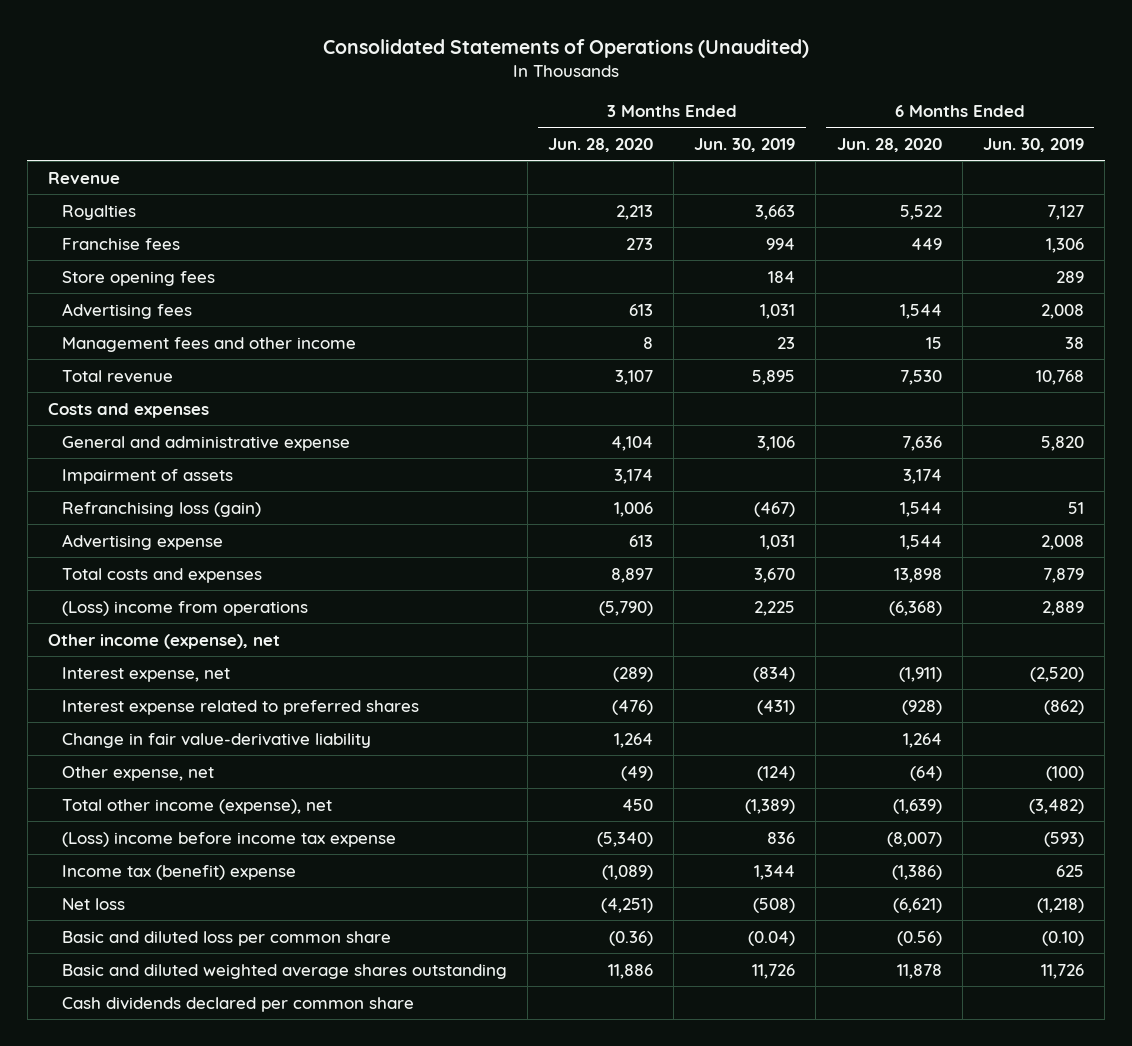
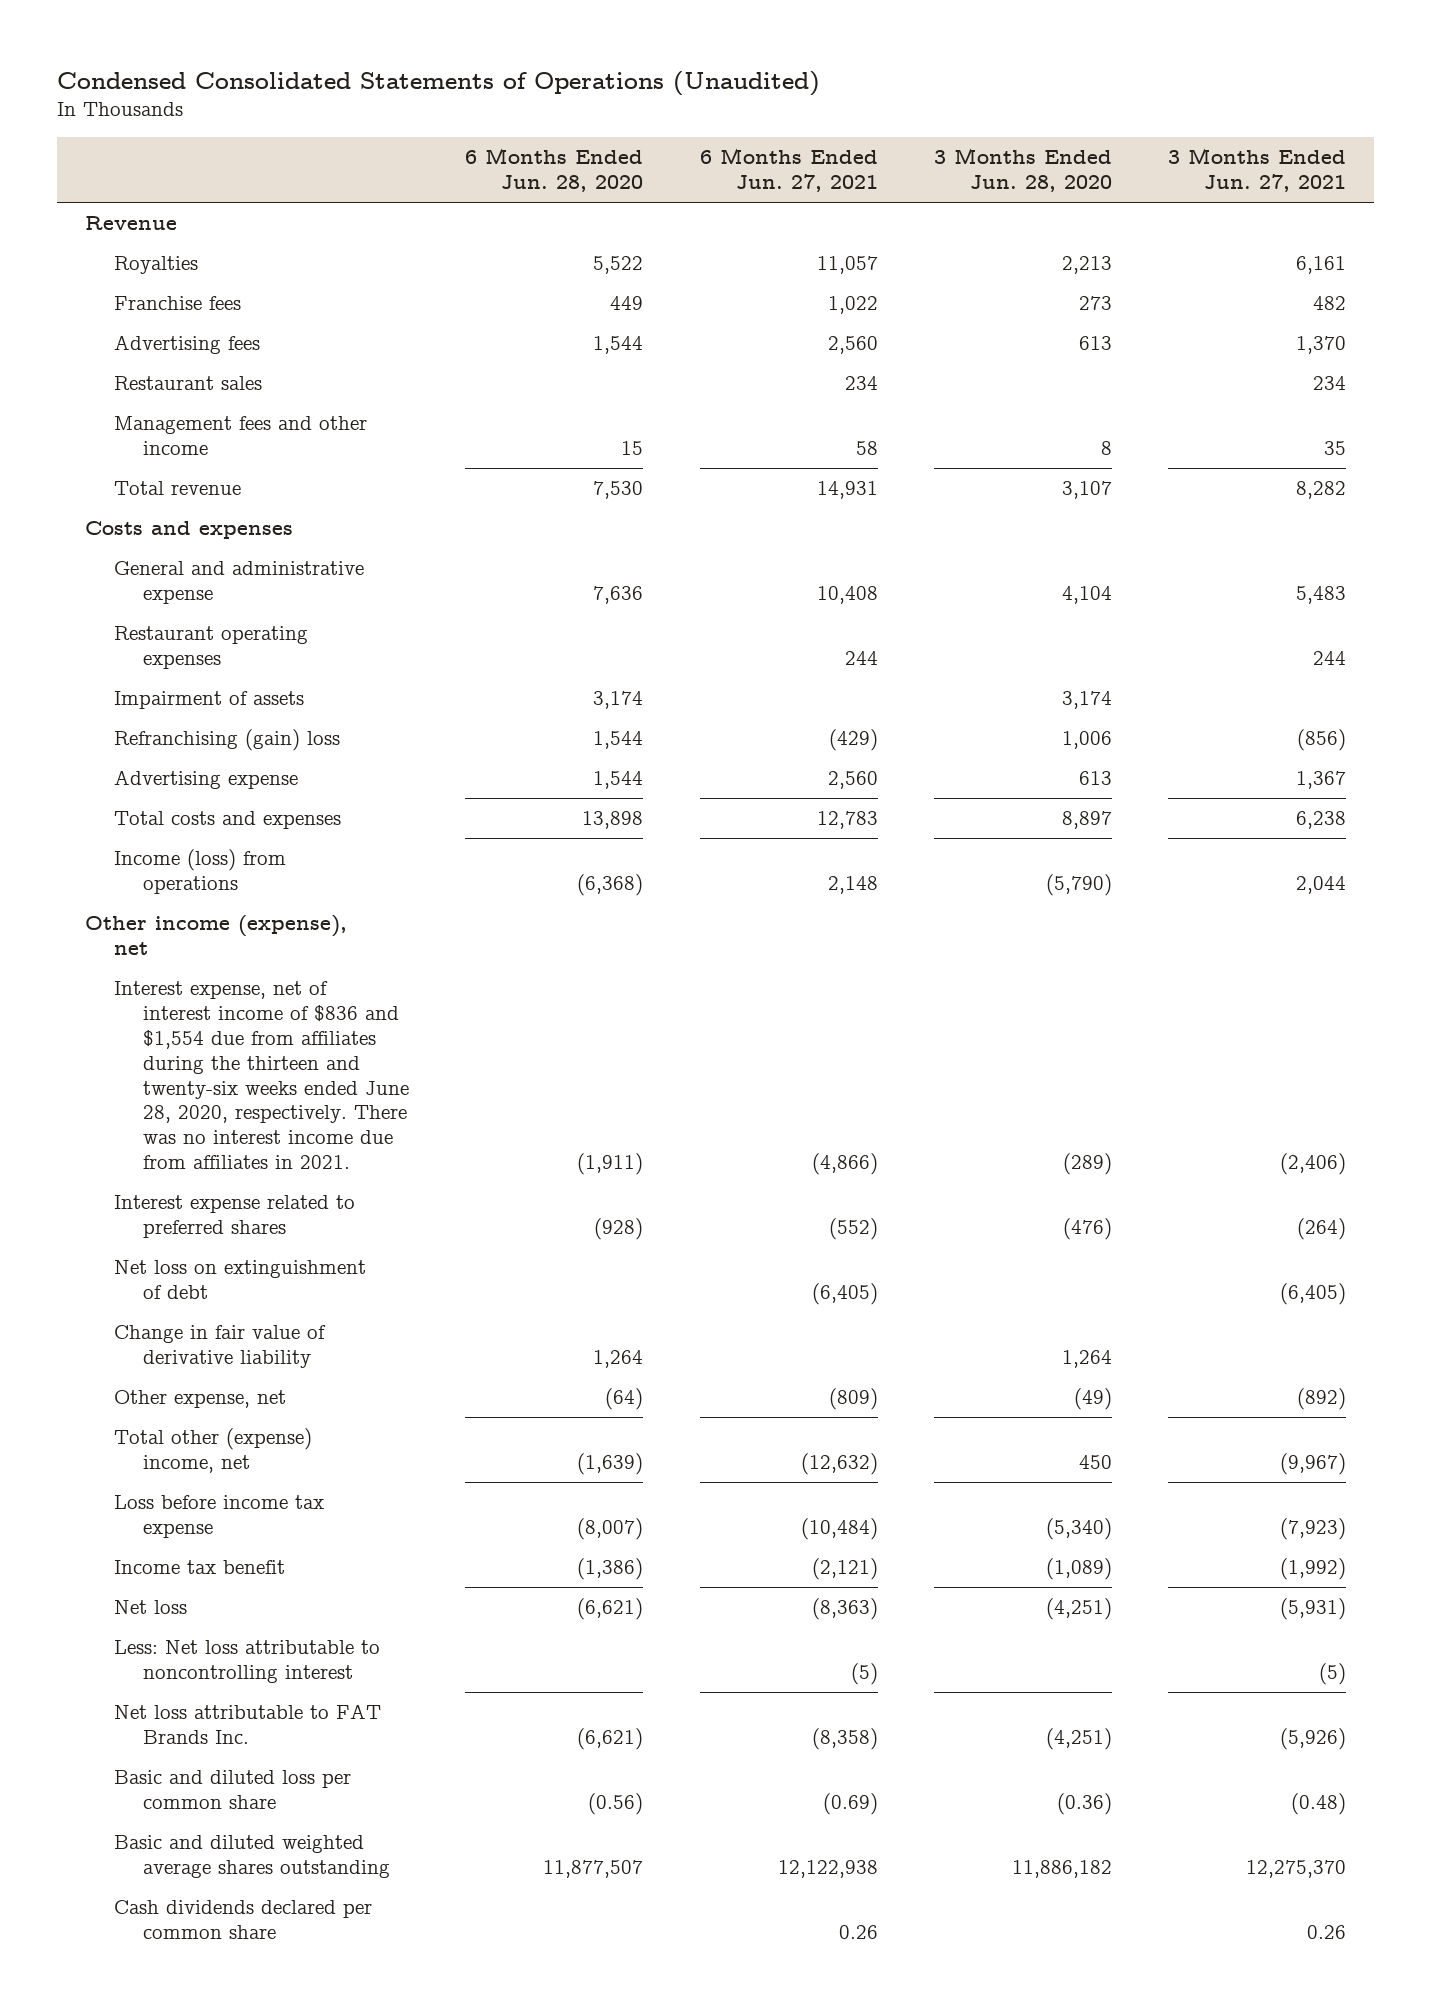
- Consolidated Statements of Operations (Unaudited)
+ Condensed Consolidated Statements of Operations (Unaudited)
- | 3 Months Ended Jun. 28, 2020 | 3 Months Ended Jun. 30, 2019 | 6 Months Ended Jun. 28, 2020 | 6 Months Ended Jun. 30, 2019
+ | 6 Months Ended Jun. 28, 2020 | 6 Months Ended Jun. 27, 2021 | 3 Months Ended Jun. 28, 2020 | 3 Months Ended Jun. 27, 2021
- Store opening fees | | 184 | | 289
+ Restaurant sales | | 234 | | 234
+ Restaurant operating expenses | | 244 | | 244
- Refranchising loss (gain) | 1,006 | (467) | 1,544 | 51
+ Refranchising (gain) loss | 1,544 | (429) | 1,006 | (856)
- (Loss) income from operations | (5,790) | 2,225 | (6,368) | 2,889
+ Income (loss) from operations | (6,368) | 2,148 | (5,790) | 2,044
- Interest expense, net | (289) | (834) | (1,911) | (2,520)
+ Interest expense, net of interest income of $836 and $1,554 due from affiliates during the thirteen and twenty-six weeks ended June 28, 2020, respectively. There was no interest income due from affiliates in 2021. | (1,911) | (4,866) | (289) | (2,406)
- Change in fair value-derivative liability | 1,264 | | 1,264 |
+ Net loss on extinguishment of debt | | (6,405) | | (6,405)
+ Change in fair value of derivative liability | 1,264 | | 1,264 |
- Total other income (expense), net | 450 | (1,389) | (1,639) | (3,482)
- (Loss) income before income tax expense | (5,340) | 836 | (8,007) | (593)
- Income tax (benefit) expense | (1,089) | 1,344 | (1,386) | 625
+ Total other (expense) income, net | (1,639) | (12,632) | 450 | (9,967)
+ Loss before income tax expense | (8,007) | (10,484) | (5,340) | (7,923)
+ Income tax benefit | (1,386) | (2,121) | (1,089) | (1,992)
+ Less: Net loss attributable to noncontrolling interest | | (5) | | (5)
+ Net loss attributable to FAT Brands Inc. | (6,621) | (8,358) | (4,251) | (5,926)
- Basic and diluted weighted average shares outstanding | 11,886 | 11,726 | 11,878 | 11,726
+ Basic and diluted weighted average shares outstanding | 11,877,507 | 12,122,938 | 11,886,182 | 12,275,370

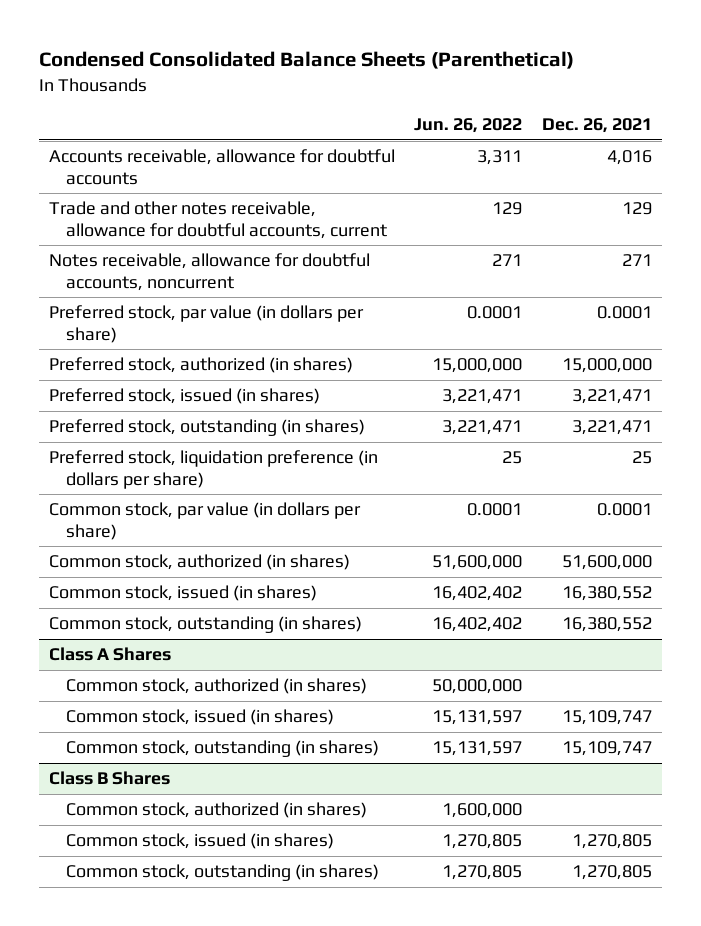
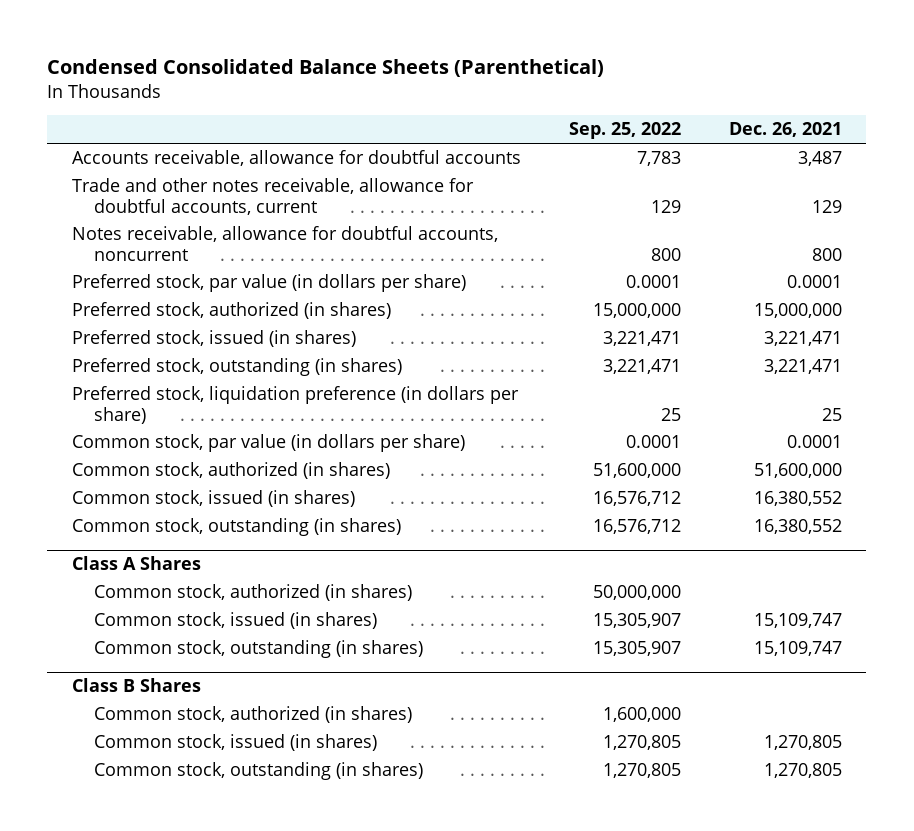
- | Jun. 26, 2022 | Dec. 26, 2021
+ | Sep. 25, 2022 | Dec. 26, 2021
- Accounts receivable, allowance for doubtful accounts | 3,311 | 4,016
+ Accounts receivable, allowance for doubtful accounts | 7,783 | 3,487
- Notes receivable, allowance for doubtful accounts, noncurrent | 271 | 271
+ Notes receivable, allowance for doubtful accounts, noncurrent | 800 | 800

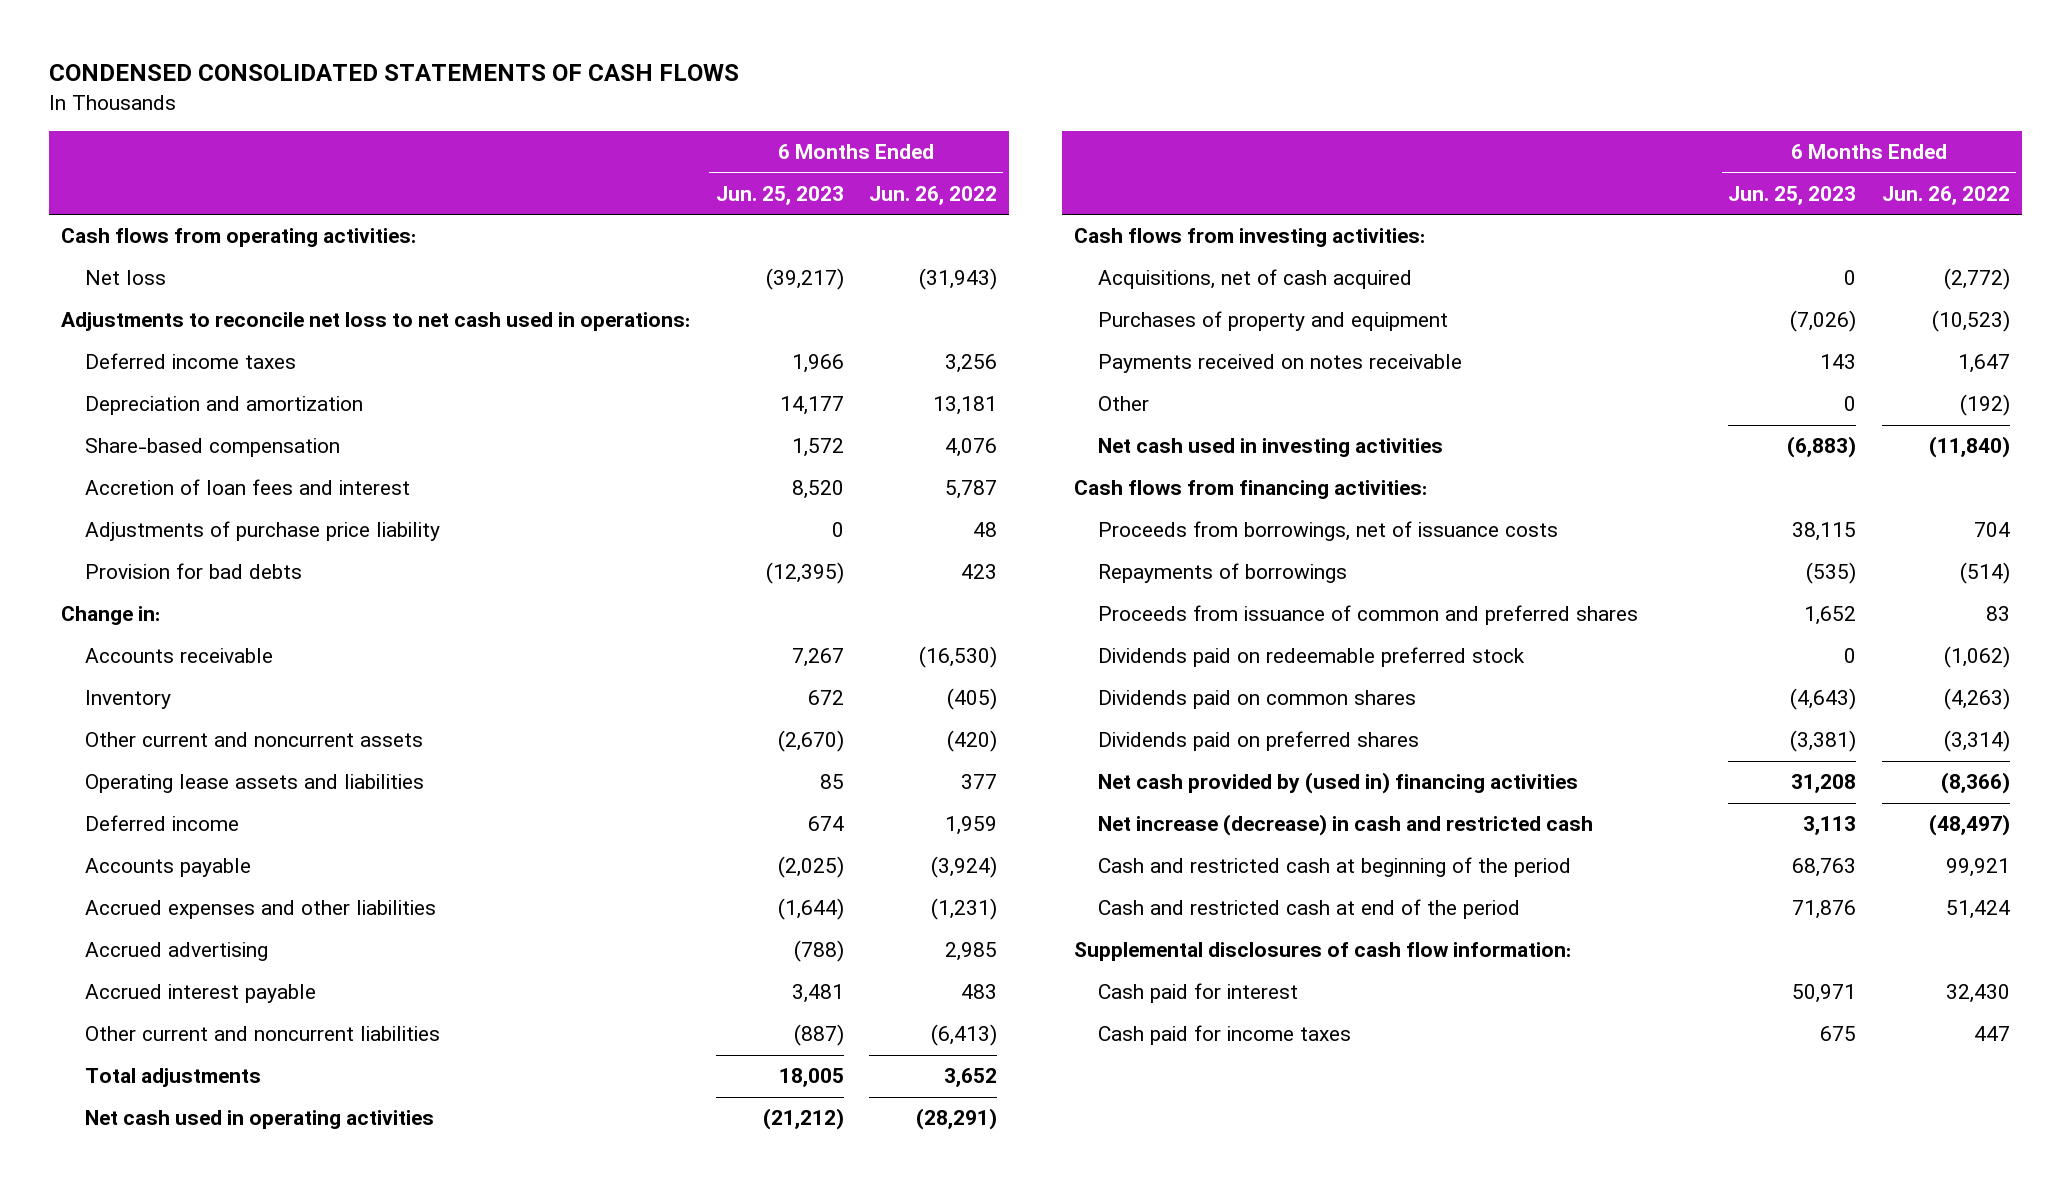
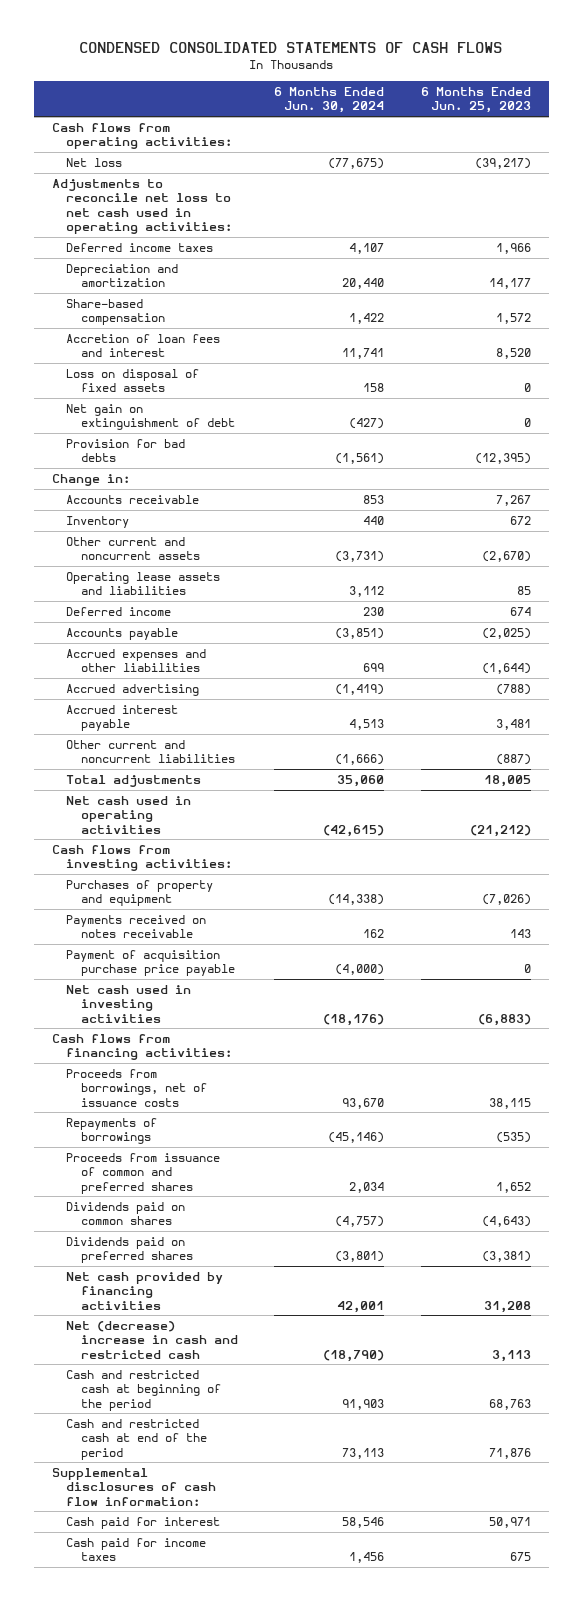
- | 6 Months Ended Jun. 25, 2023 | 6 Months Ended Jun. 26, 2022
+ | 6 Months Ended Jun. 30, 2024 | 6 Months Ended Jun. 25, 2023
- Adjustments to reconcile net loss to net cash used in operations:
+ Adjustments to reconcile net loss to net cash used in operating activities:
- Adjustments of purchase price liability | 0 | 48
+ Loss on disposal of fixed assets | 158 | 0
+ Net gain on extinguishment of debt | (427) | 0
- Acquisitions, net of cash acquired | 0 | (2,772)
- Other | 0 | (192)
+ Payment of acquisition purchase price payable | (4,000) | 0
- Dividends paid on redeemable preferred stock | 0 | (1,062)
- Net cash provided by (used in) financing activities | 31,208 | (8,366)
- Net increase (decrease) in cash and restricted cash | 3,113 | (48,497)
+ Net cash provided by financing activities | 42,001 | 31,208
+ Net (decrease) increase in cash and restricted cash | (18,790) | 3,113

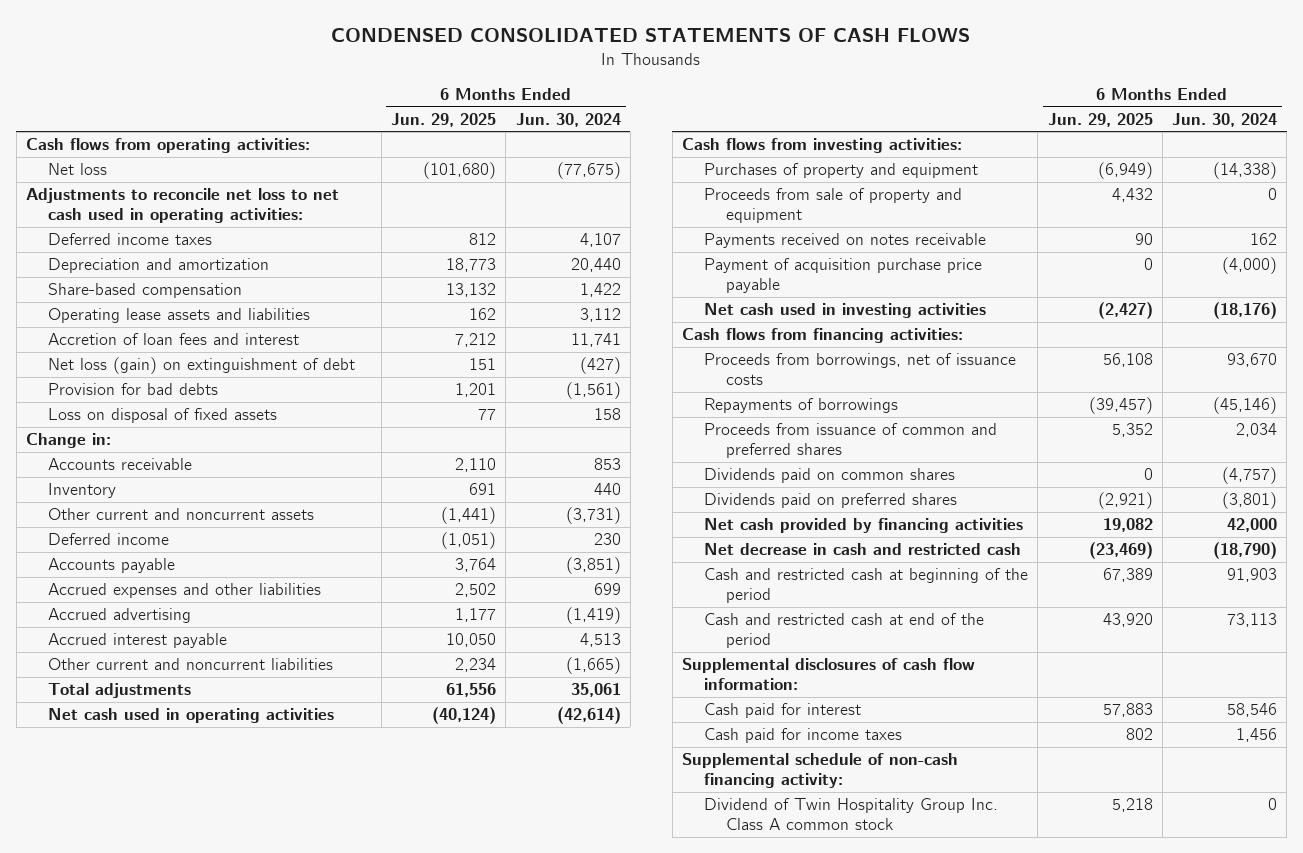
- | 6 Months Ended Jun. 30, 2024 | 6 Months Ended Jun. 25, 2023
+ | 6 Months Ended Jun. 29, 2025 | 6 Months Ended Jun. 30, 2024
moved up: Operating lease assets and liabilities | 162 | 3,112
- Net gain on extinguishment of debt | (427) | 0
+ Net loss (gain) on extinguishment of debt | 151 | (427)
moved down: Loss on disposal of fixed assets | 77 | 158
- Other current and noncurrent liabilities | (1,666) | (887)
- Total adjustments | 35,060 | 18,005
- Net cash used in operating activities | (42,615) | (21,212)
+ Other current and noncurrent liabilities | 2,234 | (1,665)
+ Total adjustments | 61,556 | 35,061
+ Net cash used in operating activities | (40,124) | (42,614)
+ Proceeds from sale of property and equipment | 4,432 | 0
- Net cash provided by financing activities | 42,001 | 31,208
- Net (decrease) increase in cash and restricted cash | (18,790) | 3,113
+ Net cash provided by financing activities | 19,082 | 42,000
+ Net decrease in cash and restricted cash | (23,469) | (18,790)
+ Supplemental schedule of non-cash financing activity:
+ Dividend of Twin Hospitality Group Inc. Class A common stock | 5,218 | 0

